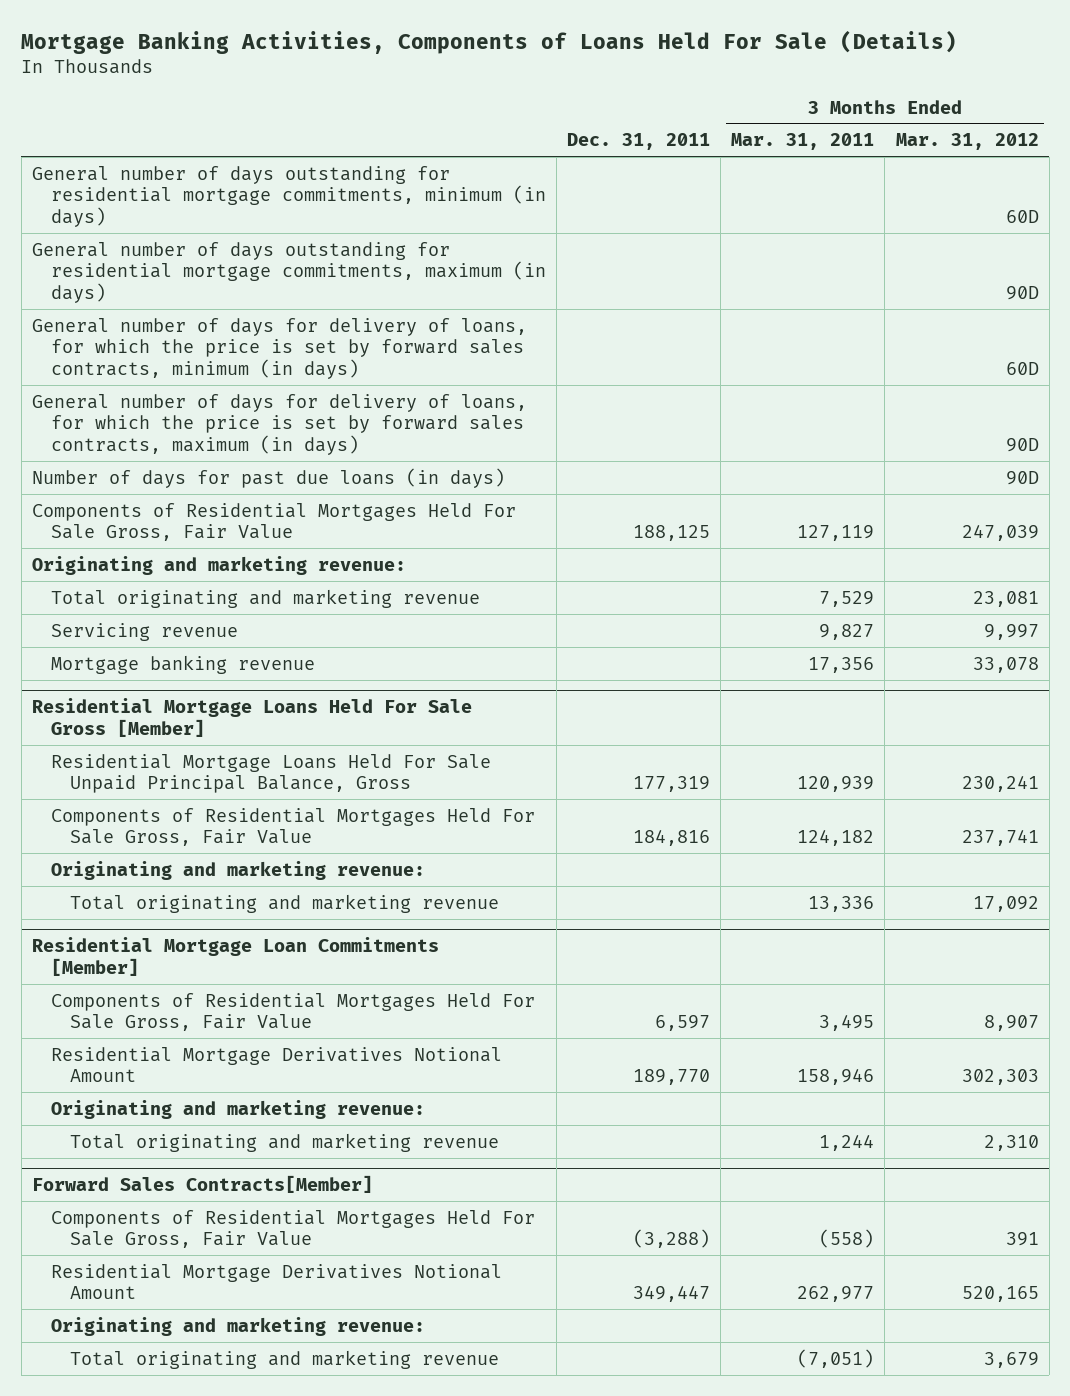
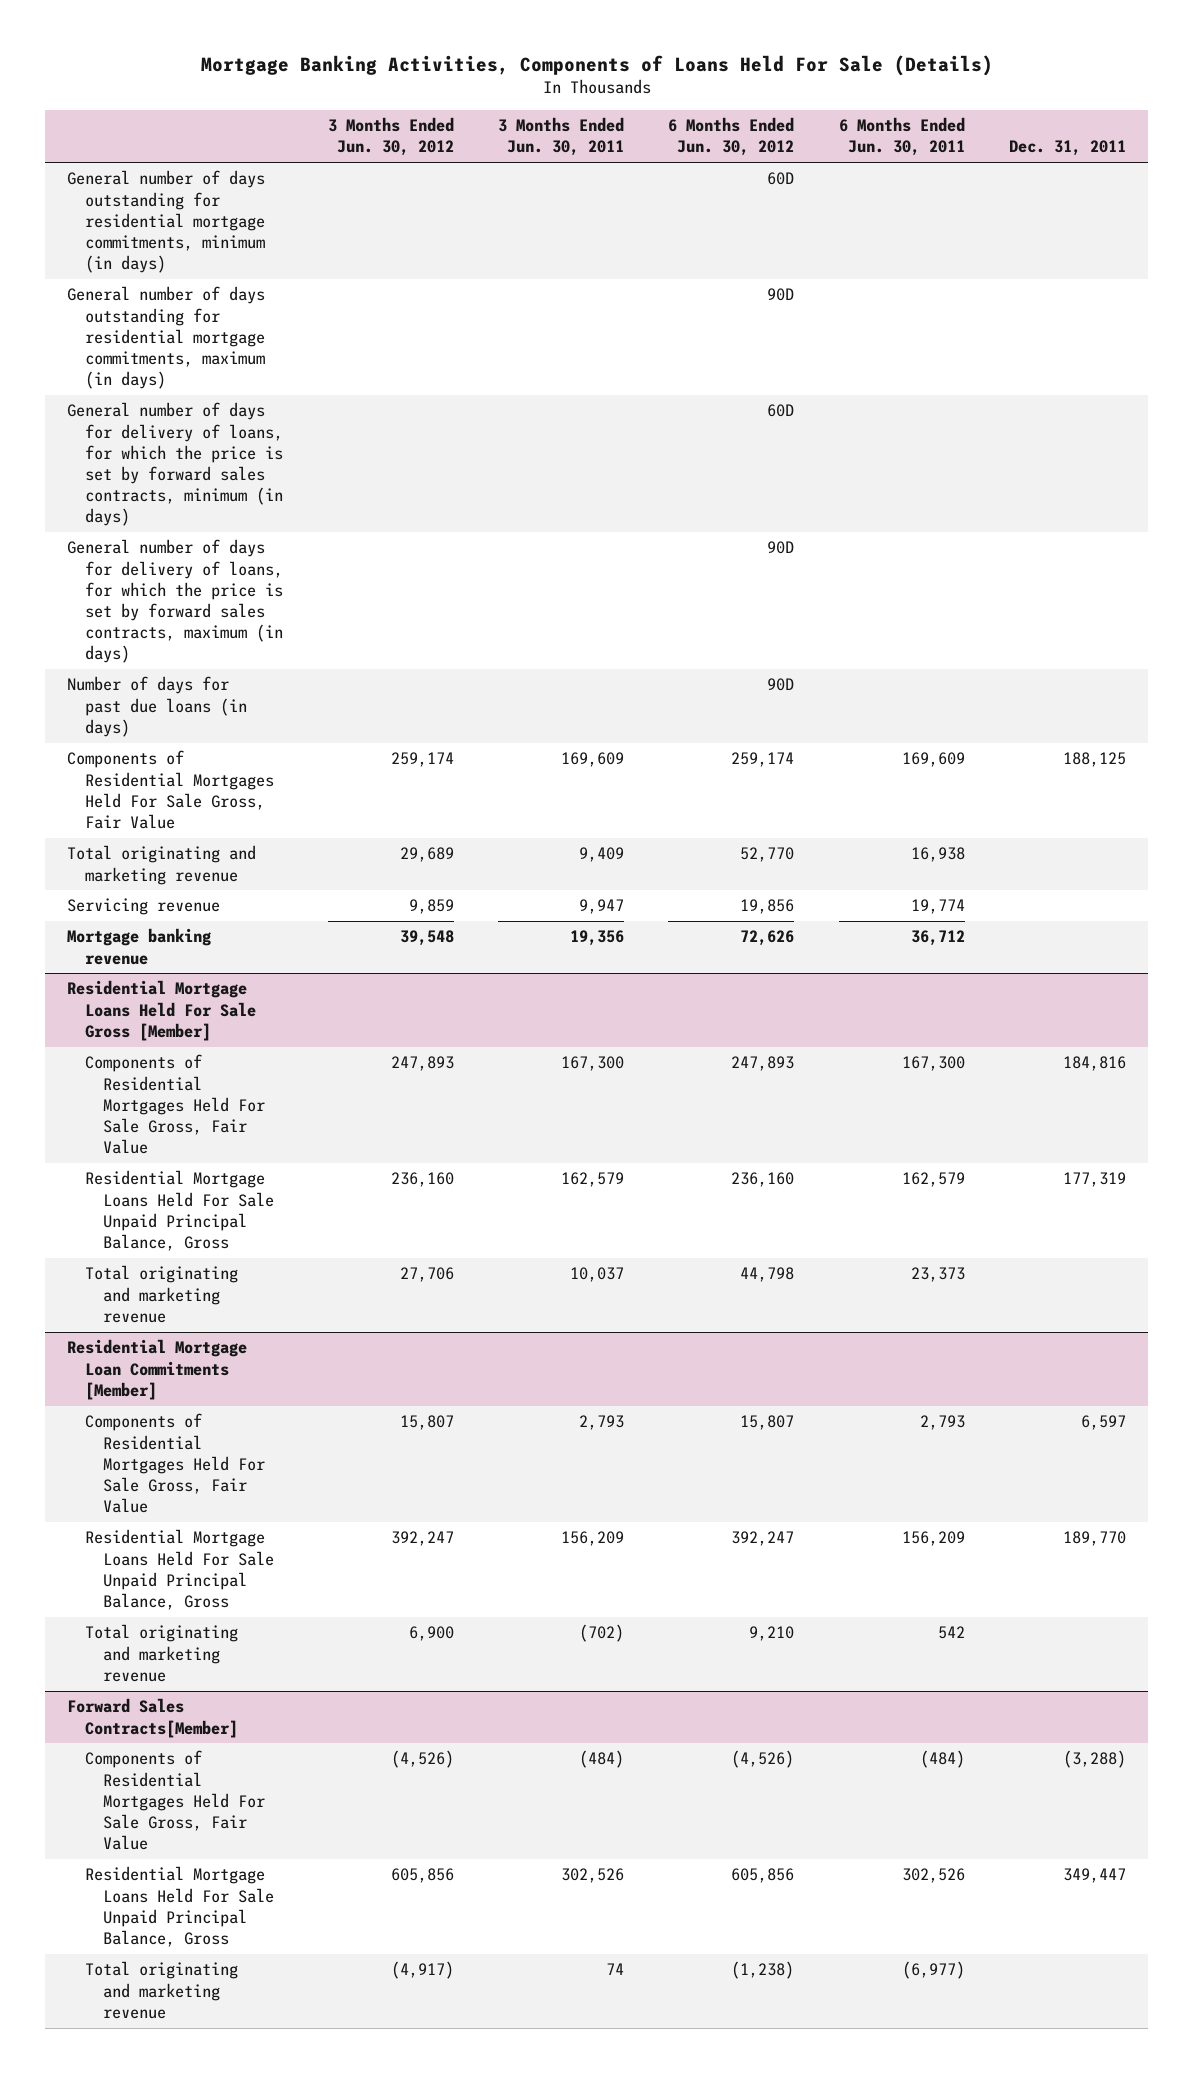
- | Dec. 31, 2011 | 3 Months Ended Mar. 31, 2011 | 3 Months Ended Mar. 31, 2012
+ | 3 Months Ended Jun. 30, 2012 | 3 Months Ended Jun. 30, 2011 | 6 Months Ended Jun. 30, 2012 | 6 Months Ended Jun. 30, 2011 | Dec. 31, 2011
- Originating and marketing revenue:
@ Residential Mortgage Loans Held For Sale Gross [Member]
- Originating and marketing revenue:
moved down: Residential Mortgage Loans Held For Sale Unpaid Principal Balance, Gross | 236,160 | 162,579 | 236,160 | 162,579 | 177,319
@ Residential Mortgage Loan Commitments [Member]
- Residential Mortgage Derivatives Notional Amount | 189,770 | 158,946 | 302,303
- Originating and marketing revenue:
+ Residential Mortgage Loans Held For Sale Unpaid Principal Balance, Gross | 392,247 | 156,209 | 392,247 | 156,209 | 189,770
@ Forward Sales Contracts[Member]
- Residential Mortgage Derivatives Notional Amount | 349,447 | 262,977 | 520,165
- Originating and marketing revenue:
+ Residential Mortgage Loans Held For Sale Unpaid Principal Balance, Gross | 605,856 | 302,526 | 605,856 | 302,526 | 349,447

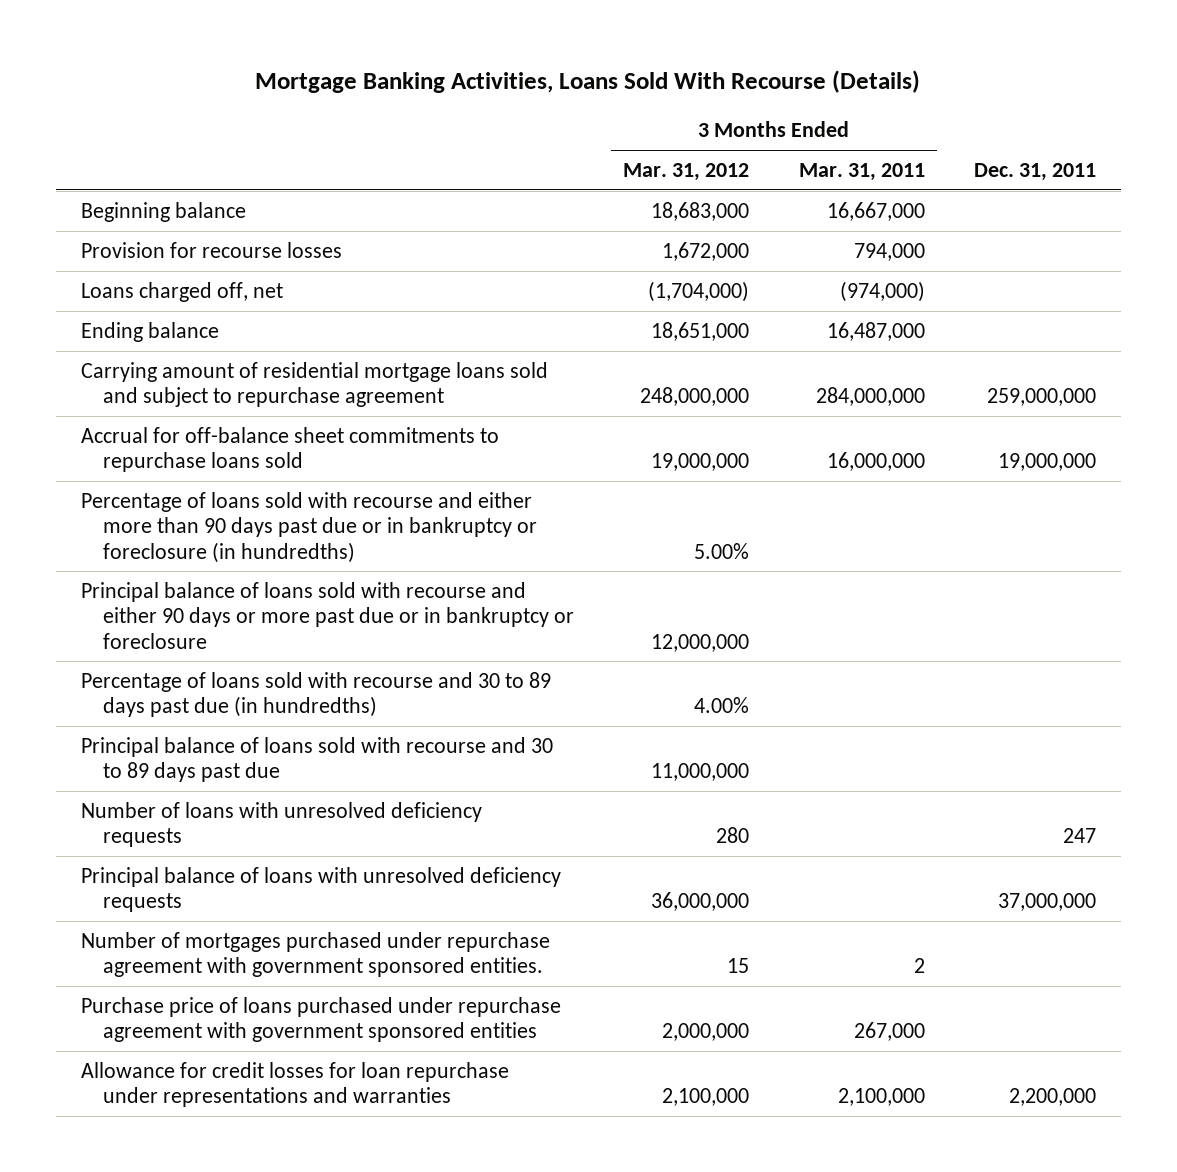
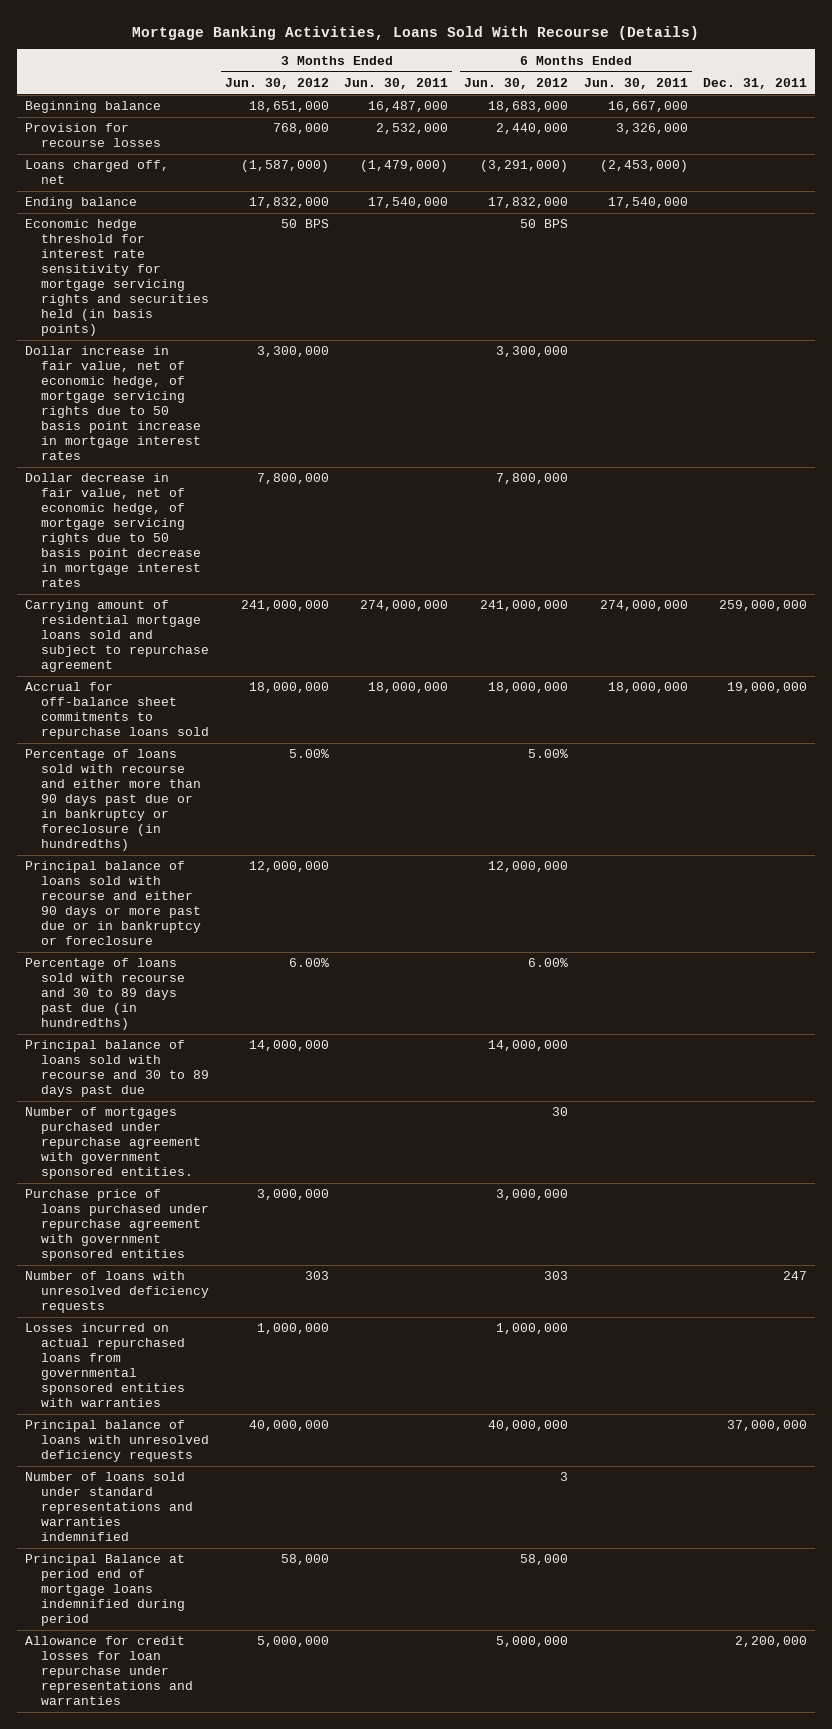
- | 3 Months Ended Mar. 31, 2012 | 3 Months Ended Mar. 31, 2011 | Dec. 31, 2011
+ | 3 Months Ended Jun. 30, 2012 | 3 Months Ended Jun. 30, 2011 | 6 Months Ended Jun. 30, 2012 | 6 Months Ended Jun. 30, 2011 | Dec. 31, 2011
+ Economic hedge threshold for interest rate sensitivity for mortgage servicing rights and securities held (in basis points) | 50 BPS | | 50 BPS | |
+ Dollar increase in fair value, net of economic hedge, of mortgage servicing rights due to 50 basis point increase in mortgage interest rates | 3,300,000 | | 3,300,000 | |
+ Dollar decrease in fair value, net of economic hedge, of mortgage servicing rights due to 50 basis point decrease in mortgage interest rates | 7,800,000 | | 7,800,000 | |
moved down: Number of loans with unresolved deficiency requests | 303 | | 303 | | 247
+ Losses incurred on actual repurchased loans from governmental sponsored entities with warranties | 1,000,000 | | 1,000,000 | |
moved down: Principal balance of loans with unresolved deficiency requests | 40,000,000 | | 40,000,000 | | 37,000,000
+ Number of loans sold under standard representations and warranties indemnified | | | 3 | |
+ Principal Balance at period end of mortgage loans indemnified during period | 58,000 | | 58,000 | |

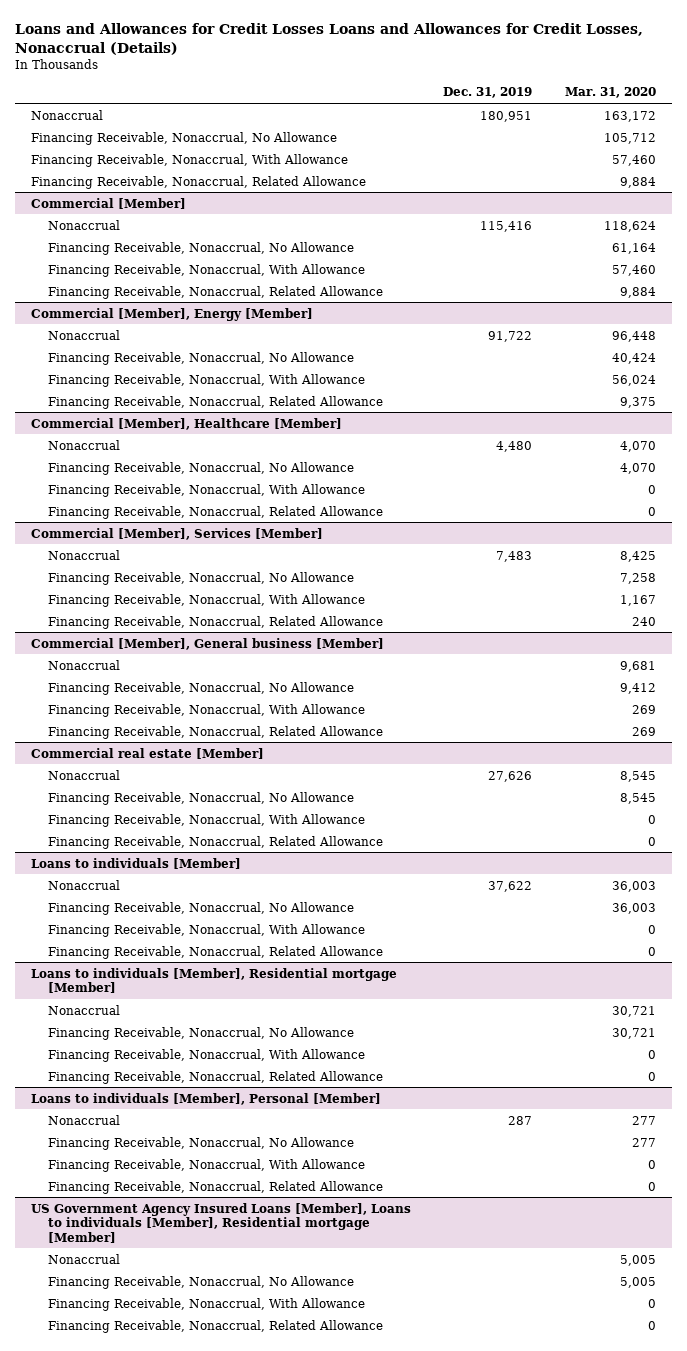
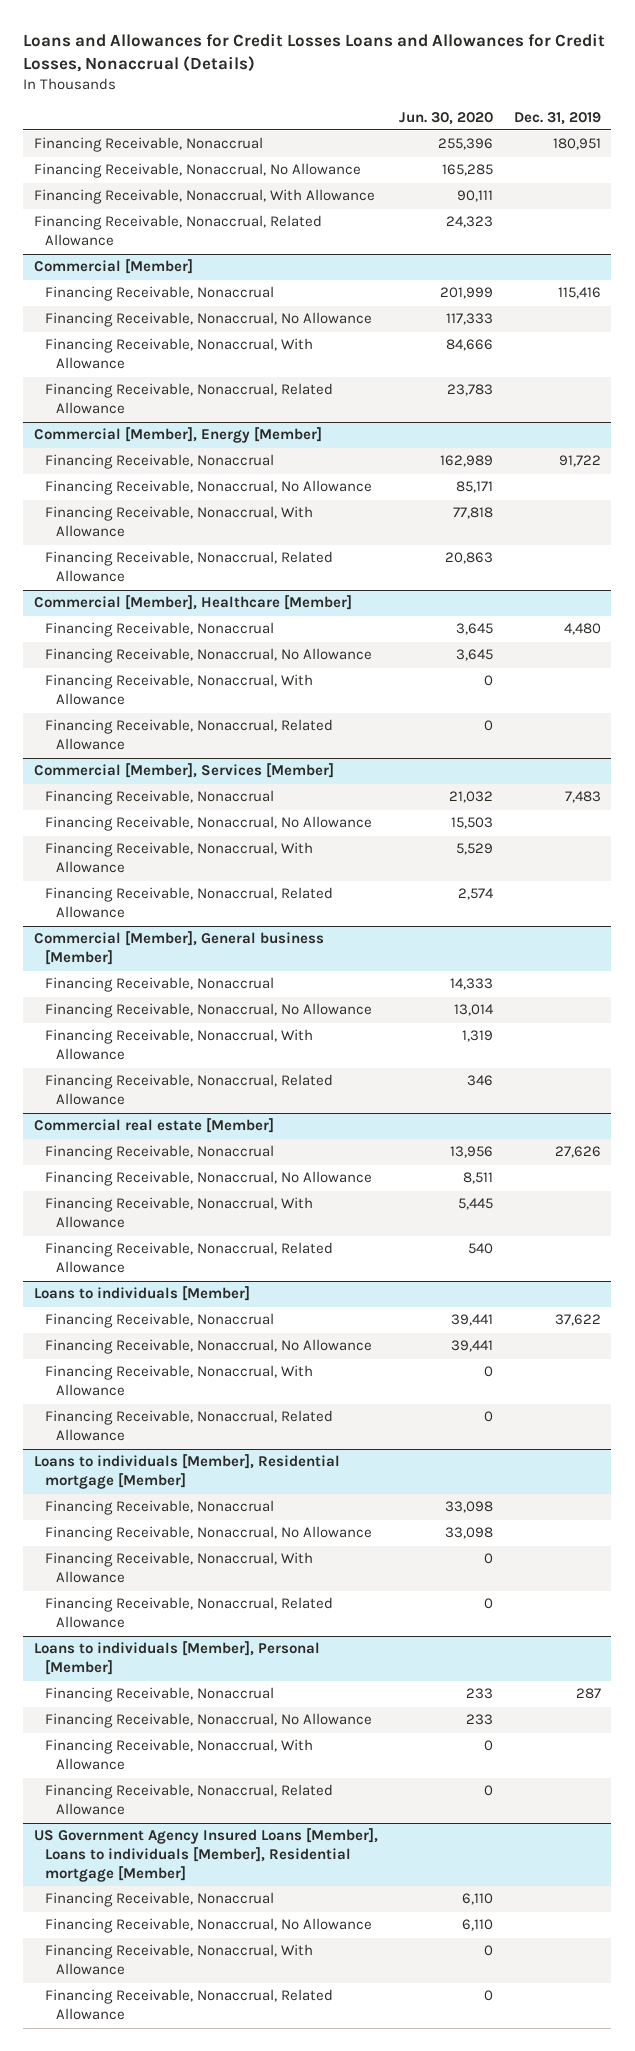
- | Dec. 31, 2019 | Mar. 31, 2020
+ | Jun. 30, 2020 | Dec. 31, 2019
- Nonaccrual | 180,951 | 163,172
+ Financing Receivable, Nonaccrual | 255,396 | 180,951
@ Commercial [Member]
- Nonaccrual | 115,416 | 118,624
+ Financing Receivable, Nonaccrual | 201,999 | 115,416
@ Commercial [Member], Energy [Member]
- Nonaccrual | 91,722 | 96,448
+ Financing Receivable, Nonaccrual | 162,989 | 91,722
@ Commercial [Member], Healthcare [Member]
- Nonaccrual | 4,480 | 4,070
+ Financing Receivable, Nonaccrual | 3,645 | 4,480
@ Commercial [Member], Services [Member]
- Nonaccrual | 7,483 | 8,425
+ Financing Receivable, Nonaccrual | 21,032 | 7,483
@ Commercial [Member], General business [Member]
- Nonaccrual | | 9,681
+ Financing Receivable, Nonaccrual | 14,333 |
@ Commercial real estate [Member]
- Nonaccrual | 27,626 | 8,545
+ Financing Receivable, Nonaccrual | 13,956 | 27,626
@ Loans to individuals [Member]
- Nonaccrual | 37,622 | 36,003
+ Financing Receivable, Nonaccrual | 39,441 | 37,622
@ Loans to individuals [Member], Residential mortgage [Member]
- Nonaccrual | | 30,721
+ Financing Receivable, Nonaccrual | 33,098 |
@ Loans to individuals [Member], Personal [Member]
- Nonaccrual | 287 | 277
+ Financing Receivable, Nonaccrual | 233 | 287
@ US Government Agency Insured Loans [Member], Loans to individuals [Member], Residential mortgage [Member]
- Nonaccrual | | 5,005
+ Financing Receivable, Nonaccrual | 6,110 |

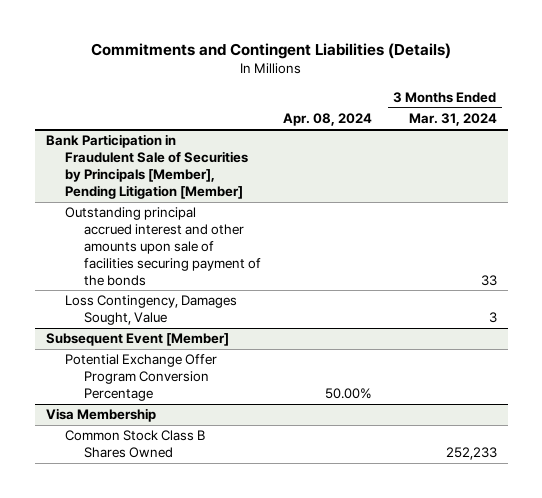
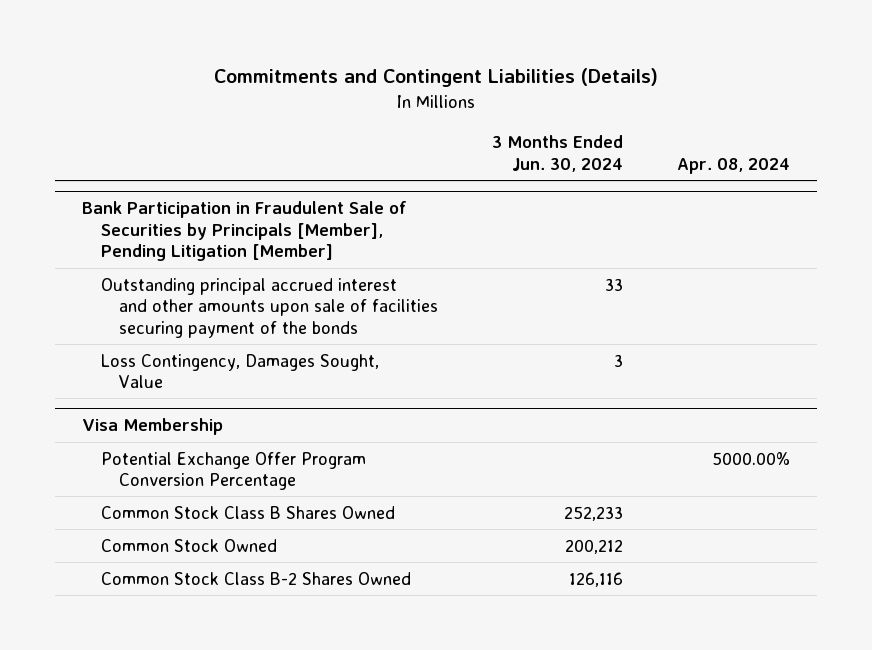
- | Apr. 08, 2024 | 3 Months Ended Mar. 31, 2024
+ | 3 Months Ended Jun. 30, 2024 | Apr. 08, 2024
- Subsequent Event [Member]
- Potential Exchange Offer Program Conversion Percentage | 50.00% |
@ Visa Membership
+ Potential Exchange Offer Program Conversion Percentage | | 5000.00%
+ Common Stock Owned | 200,212 |
+ Common Stock Class B-2 Shares Owned | 126,116 |

